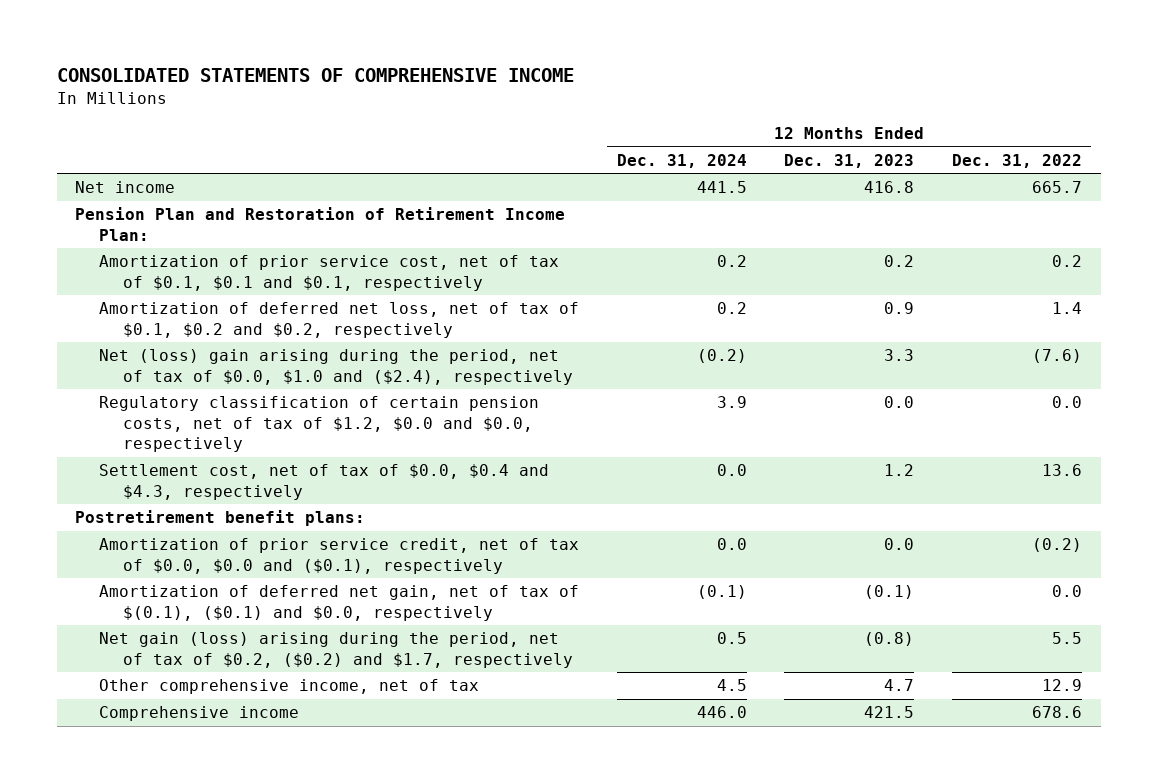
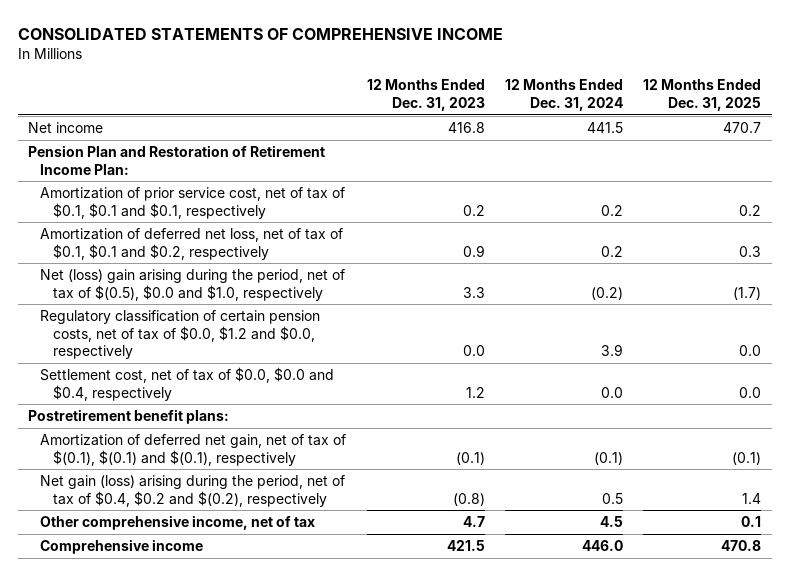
- | 12 Months Ended Dec. 31, 2024 | 12 Months Ended Dec. 31, 2023 | 12 Months Ended Dec. 31, 2022
+ | 12 Months Ended Dec. 31, 2023 | 12 Months Ended Dec. 31, 2024 | 12 Months Ended Dec. 31, 2025
- Amortization of deferred net loss, net of tax of $0.1, $0.2 and $0.2, respectively | 0.2 | 0.9 | 1.4
- Net (loss) gain arising during the period, net of tax of $0.0, $1.0 and ($2.4), respectively | (0.2) | 3.3 | (7.6)
- Regulatory classification of certain pension costs, net of tax of $1.2, $0.0 and $0.0, respectively | 3.9 | 0.0 | 0.0
- Settlement cost, net of tax of $0.0, $0.4 and $4.3, respectively | 0.0 | 1.2 | 13.6
+ Amortization of deferred net loss, net of tax of $0.1, $0.1 and $0.2, respectively | 0.9 | 0.2 | 0.3
+ Net (loss) gain arising during the period, net of tax of $(0.5), $0.0 and $1.0, respectively | 3.3 | (0.2) | (1.7)
+ Regulatory classification of certain pension costs, net of tax of $0.0, $1.2 and $0.0, respectively | 0.0 | 3.9 | 0.0
+ Settlement cost, net of tax of $0.0, $0.0 and $0.4, respectively | 1.2 | 0.0 | 0.0
- Amortization of prior service credit, net of tax of $0.0, $0.0 and ($0.1), respectively | 0.0 | 0.0 | (0.2)
- Amortization of deferred net gain, net of tax of $(0.1), ($0.1) and $0.0, respectively | (0.1) | (0.1) | 0.0
- Net gain (loss) arising during the period, net of tax of $0.2, ($0.2) and $1.7, respectively | 0.5 | (0.8) | 5.5
+ Amortization of deferred net gain, net of tax of $(0.1), $(0.1) and $(0.1), respectively | (0.1) | (0.1) | (0.1)
+ Net gain (loss) arising during the period, net of tax of $0.4, $0.2 and $(0.2), respectively | (0.8) | 0.5 | 1.4

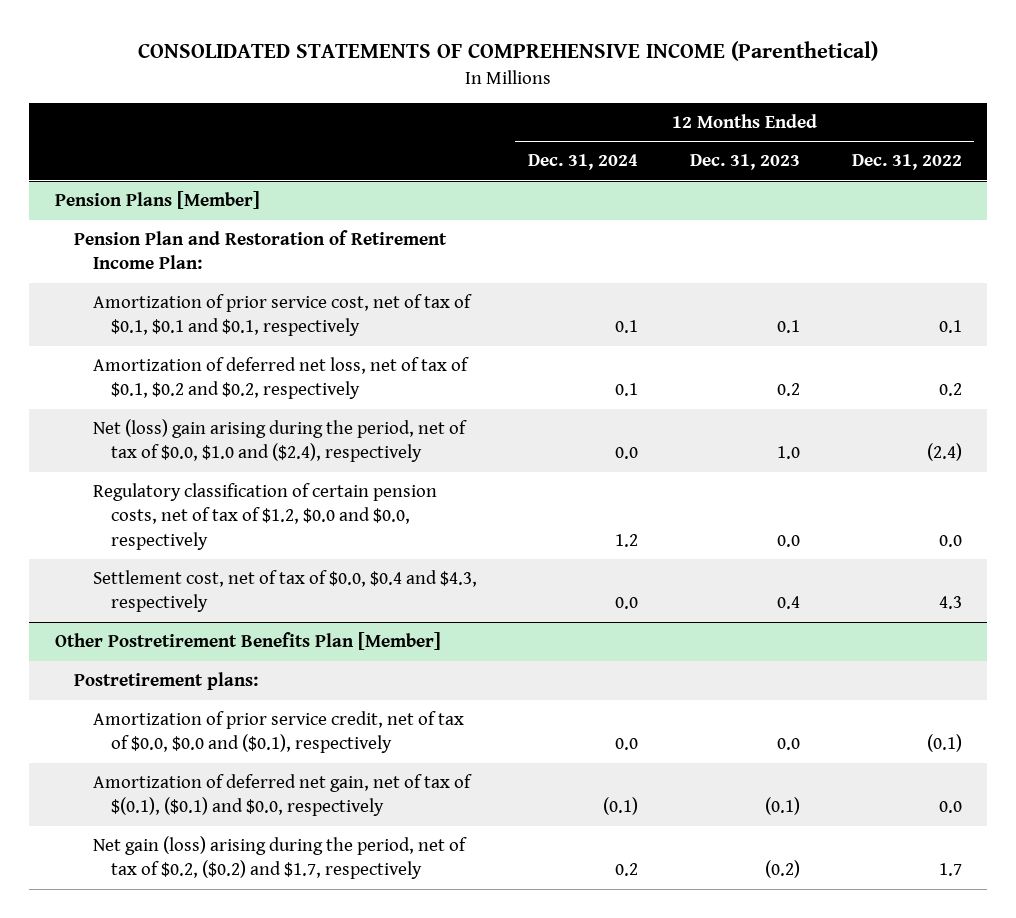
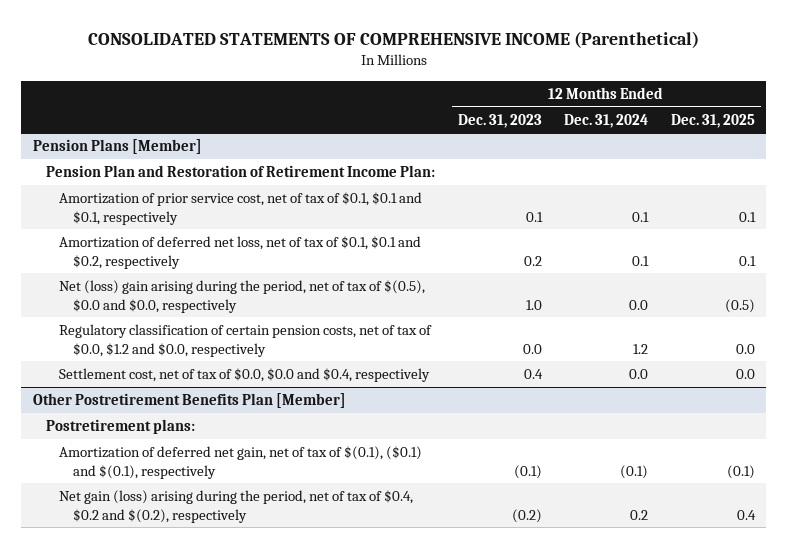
- | 12 Months Ended Dec. 31, 2024 | 12 Months Ended Dec. 31, 2023 | 12 Months Ended Dec. 31, 2022
+ | 12 Months Ended Dec. 31, 2023 | 12 Months Ended Dec. 31, 2024 | 12 Months Ended Dec. 31, 2025
@ Pension Plans [Member]
- Amortization of deferred net loss, net of tax of $0.1, $0.2 and $0.2, respectively | 0.1 | 0.2 | 0.2
- Net (loss) gain arising during the period, net of tax of $0.0, $1.0 and ($2.4), respectively | 0.0 | 1.0 | (2.4)
- Regulatory classification of certain pension costs, net of tax of $1.2, $0.0 and $0.0, respectively | 1.2 | 0.0 | 0.0
- Settlement cost, net of tax of $0.0, $0.4 and $4.3, respectively | 0.0 | 0.4 | 4.3
+ Amortization of deferred net loss, net of tax of $0.1, $0.1 and $0.2, respectively | 0.2 | 0.1 | 0.1
+ Net (loss) gain arising during the period, net of tax of $(0.5), $0.0 and $0.0, respectively | 1.0 | 0.0 | (0.5)
+ Regulatory classification of certain pension costs, net of tax of $0.0, $1.2 and $0.0, respectively | 0.0 | 1.2 | 0.0
+ Settlement cost, net of tax of $0.0, $0.0 and $0.4, respectively | 0.4 | 0.0 | 0.0
@ Other Postretirement Benefits Plan [Member]
- Amortization of prior service credit, net of tax of $0.0, $0.0 and ($0.1), respectively | 0.0 | 0.0 | (0.1)
- Amortization of deferred net gain, net of tax of $(0.1), ($0.1) and $0.0, respectively | (0.1) | (0.1) | 0.0
- Net gain (loss) arising during the period, net of tax of $0.2, ($0.2) and $1.7, respectively | 0.2 | (0.2) | 1.7
+ Amortization of deferred net gain, net of tax of $(0.1), ($0.1) and $(0.1), respectively | (0.1) | (0.1) | (0.1)
+ Net gain (loss) arising during the period, net of tax of $0.4, $0.2 and $(0.2), respectively | (0.2) | 0.2 | 0.4

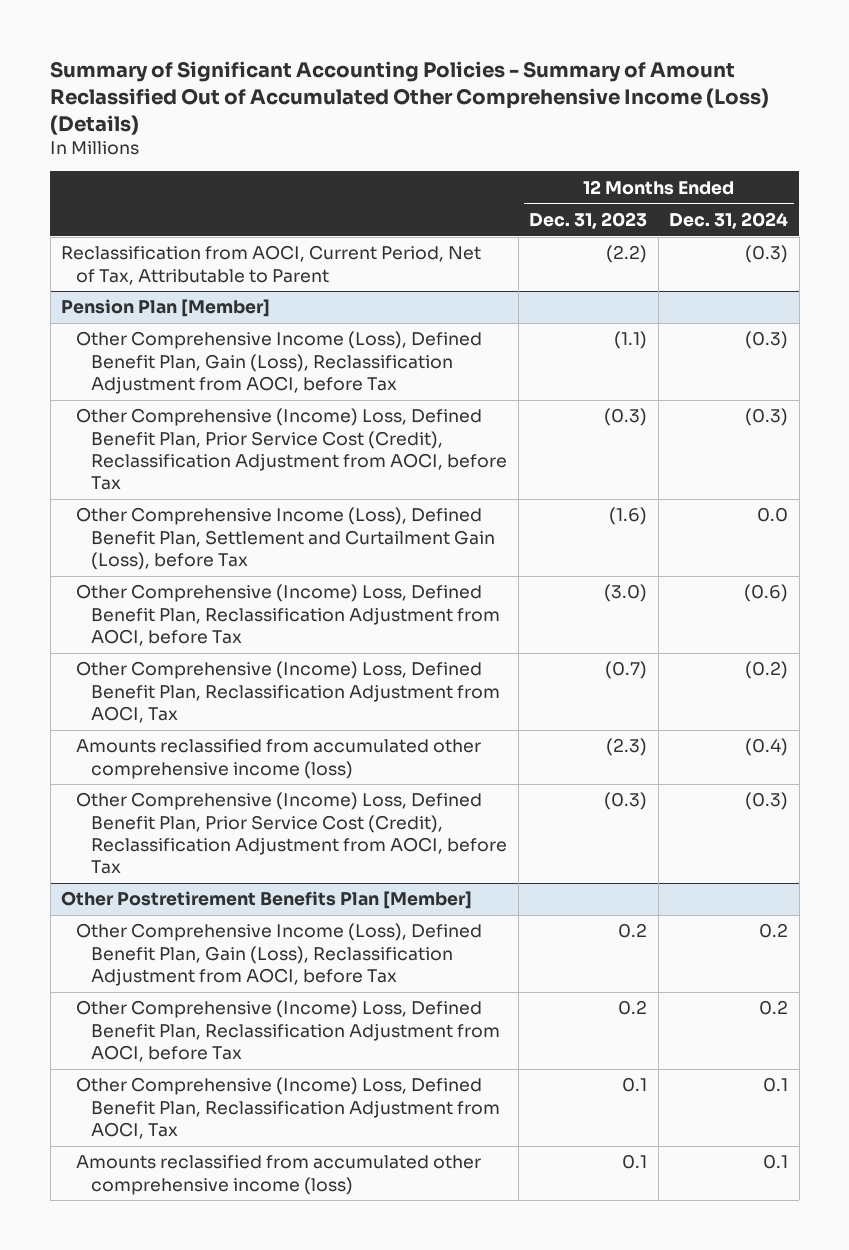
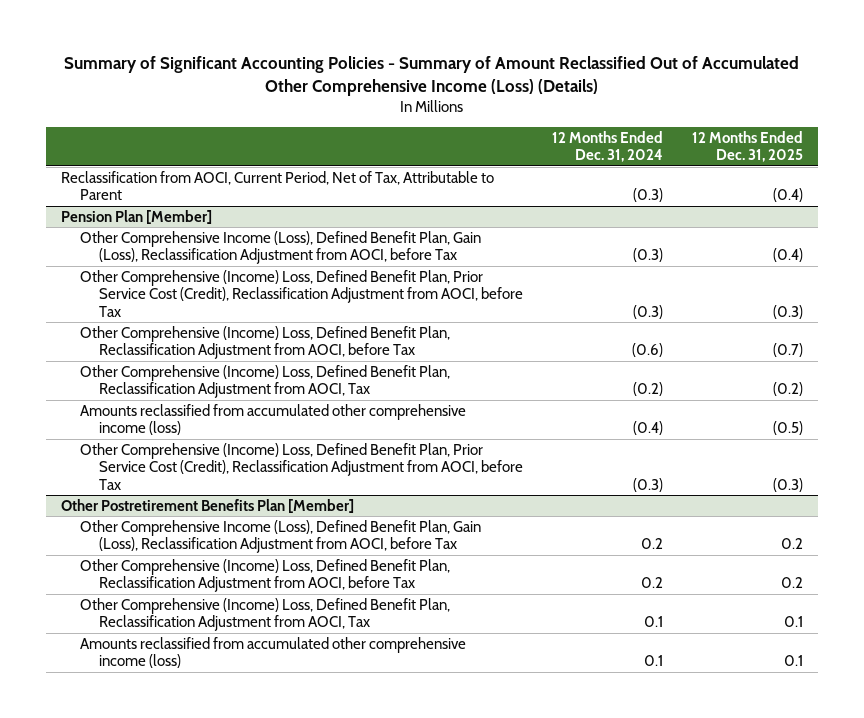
- | 12 Months Ended Dec. 31, 2023 | 12 Months Ended Dec. 31, 2024
+ | 12 Months Ended Dec. 31, 2024 | 12 Months Ended Dec. 31, 2025
@ Pension Plan [Member]
- Other Comprehensive Income (Loss), Defined Benefit Plan, Settlement and Curtailment Gain (Loss), before Tax | (1.6) | 0.0

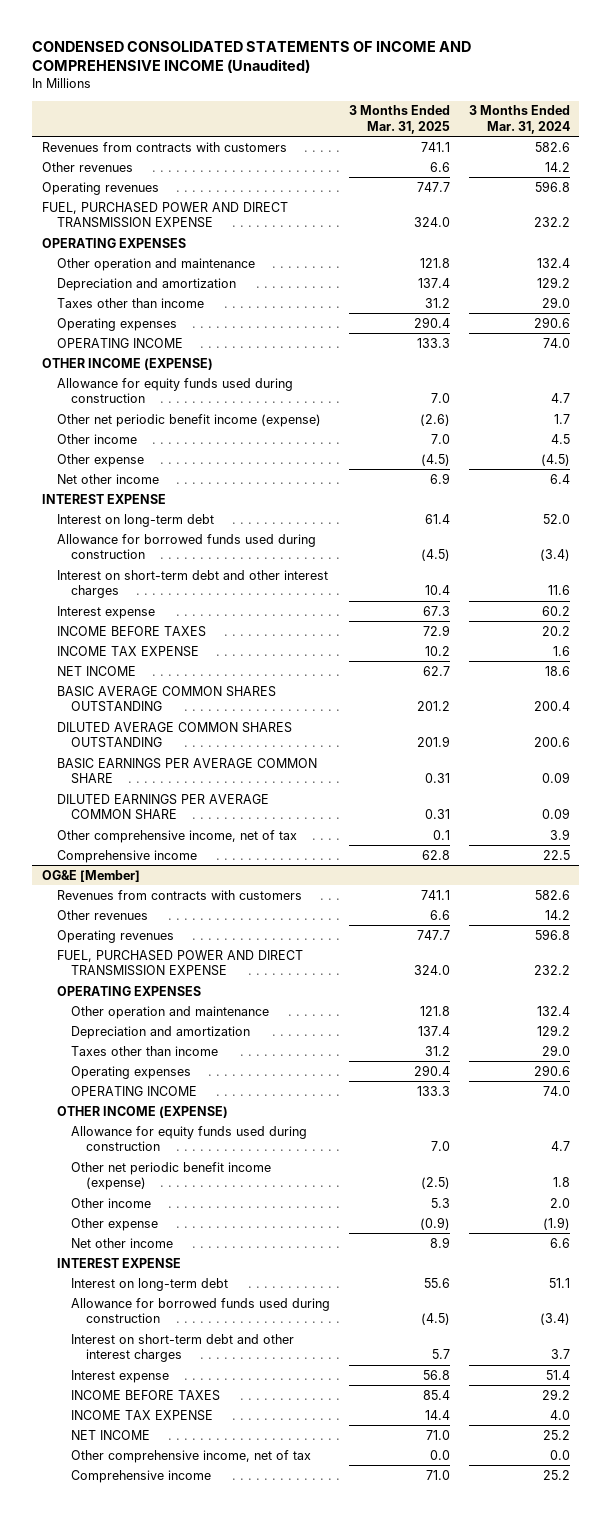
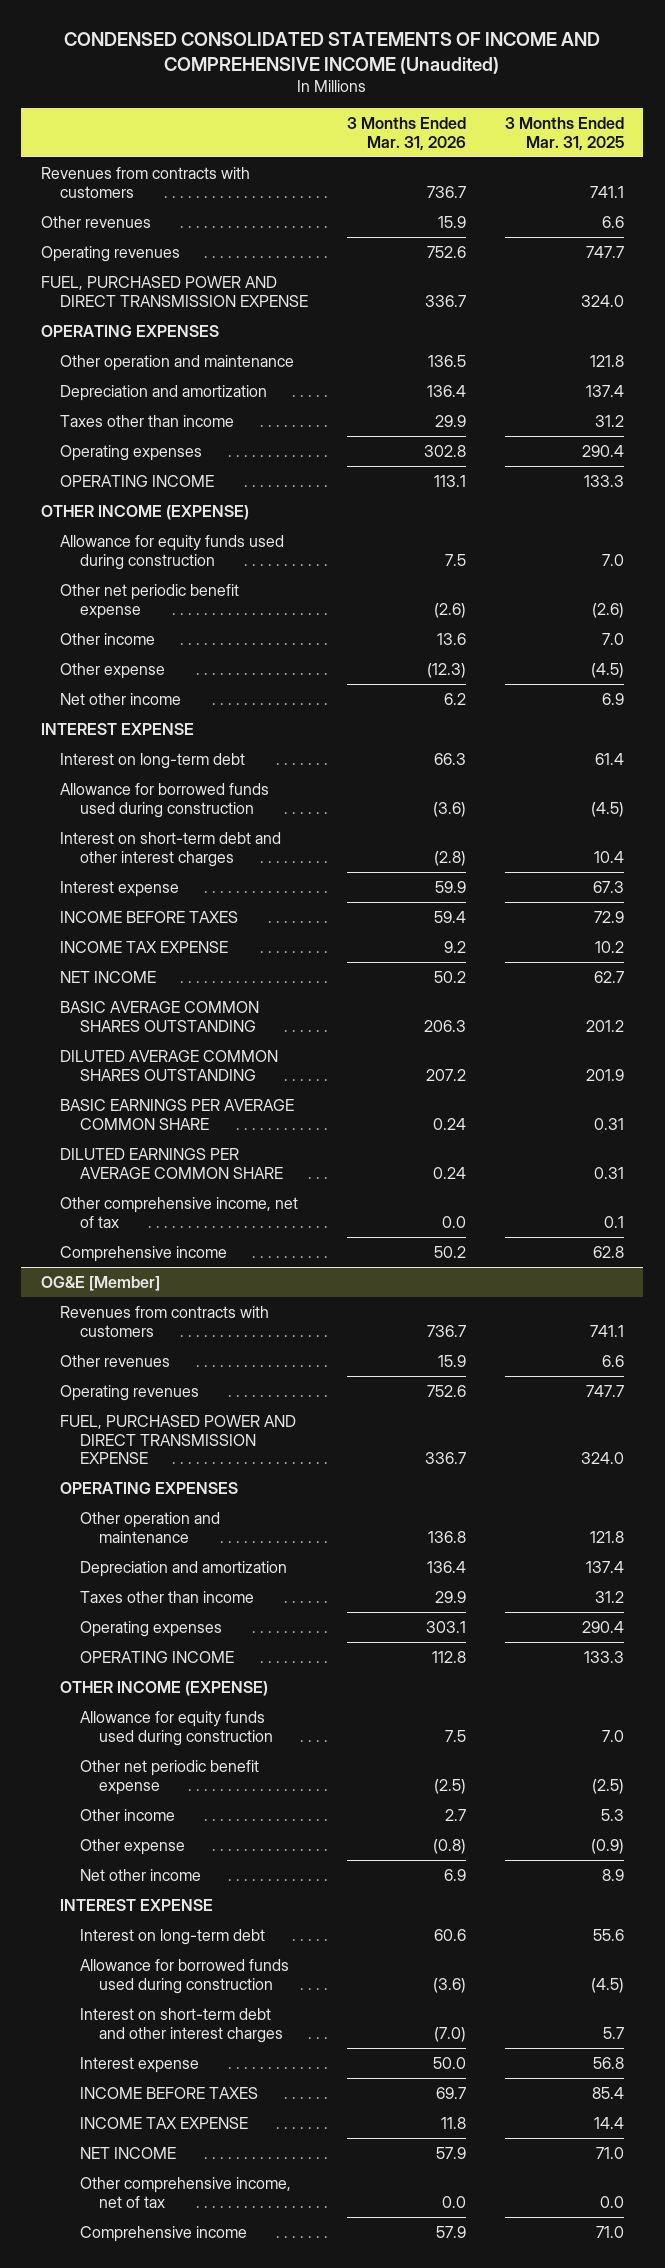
- | 3 Months Ended Mar. 31, 2025 | 3 Months Ended Mar. 31, 2024
+ | 3 Months Ended Mar. 31, 2026 | 3 Months Ended Mar. 31, 2025
- Other net periodic benefit income (expense) | (2.6) | 1.7
+ Other net periodic benefit expense | (2.6) | (2.6)
@ OG&E [Member]
- Other net periodic benefit income (expense) | (2.5) | 1.8
+ Other net periodic benefit expense | (2.5) | (2.5)

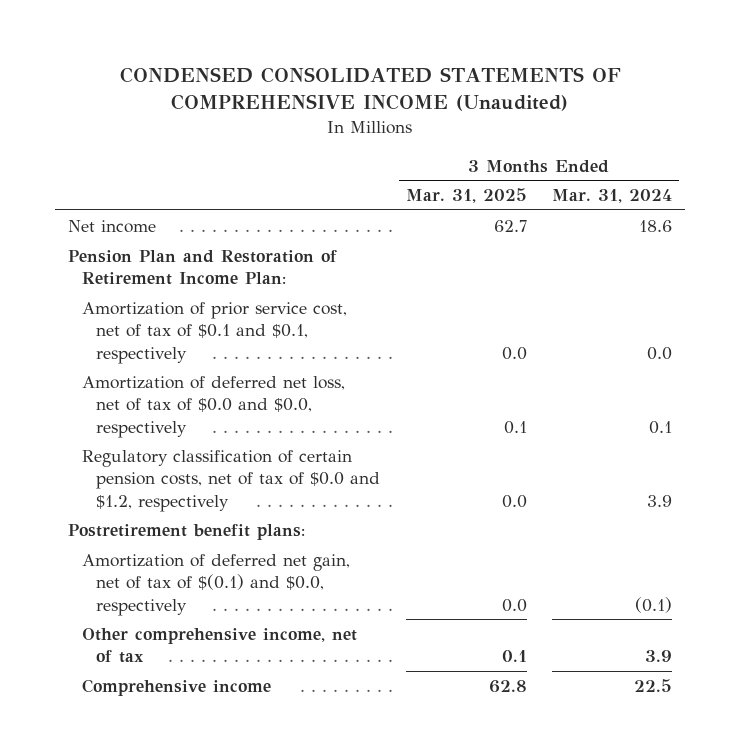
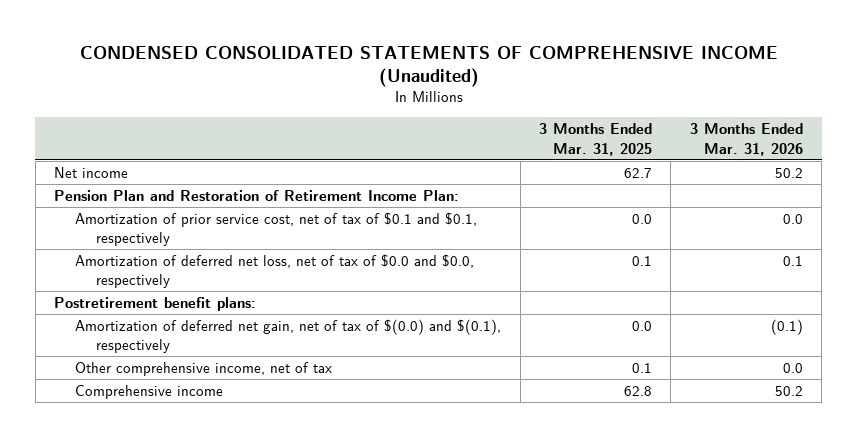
- | 3 Months Ended Mar. 31, 2025 | 3 Months Ended Mar. 31, 2024
+ | 3 Months Ended Mar. 31, 2025 | 3 Months Ended Mar. 31, 2026
- Regulatory classification of certain pension costs, net of tax of $0.0 and $1.2, respectively | 0.0 | 3.9
- Amortization of deferred net gain, net of tax of $(0.1) and $0.0, respectively | 0.0 | (0.1)
+ Amortization of deferred net gain, net of tax of $(0.0) and $(0.1), respectively | 0.0 | (0.1)

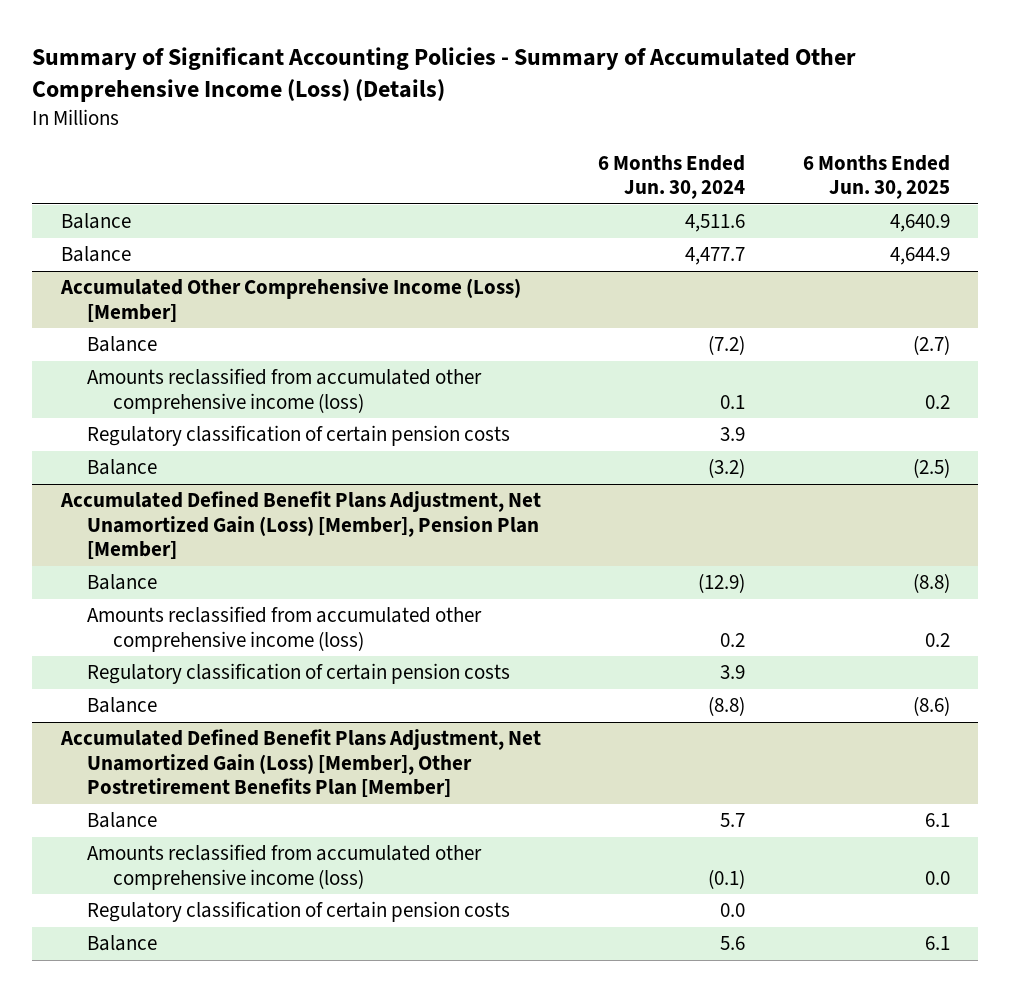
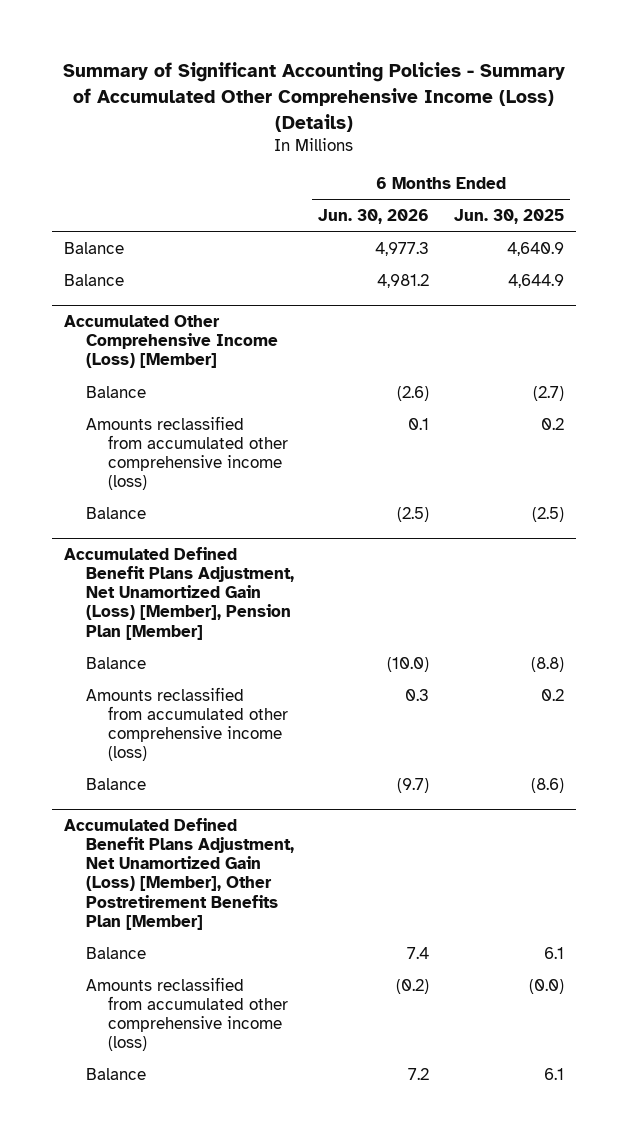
- | 6 Months Ended Jun. 30, 2024 | 6 Months Ended Jun. 30, 2025
+ | 6 Months Ended Jun. 30, 2026 | 6 Months Ended Jun. 30, 2025
@ Accumulated Other Comprehensive Income (Loss) [Member]
- Regulatory classification of certain pension costs | 3.9 |
@ Accumulated Defined Benefit Plans Adjustment, Net Unamortized Gain (Loss) [Member], Pension Plan [Member]
- Regulatory classification of certain pension costs | 3.9 |
@ Accumulated Defined Benefit Plans Adjustment, Net Unamortized Gain (Loss) [Member], Other Postretirement Benefits Plan [Member]
- Amounts reclassified from accumulated other comprehensive income (loss) | (0.1) | 0.0
- Regulatory classification of certain pension costs | 0.0 |
+ Amounts reclassified from accumulated other comprehensive income (loss) | (0.2) | (0.0)

